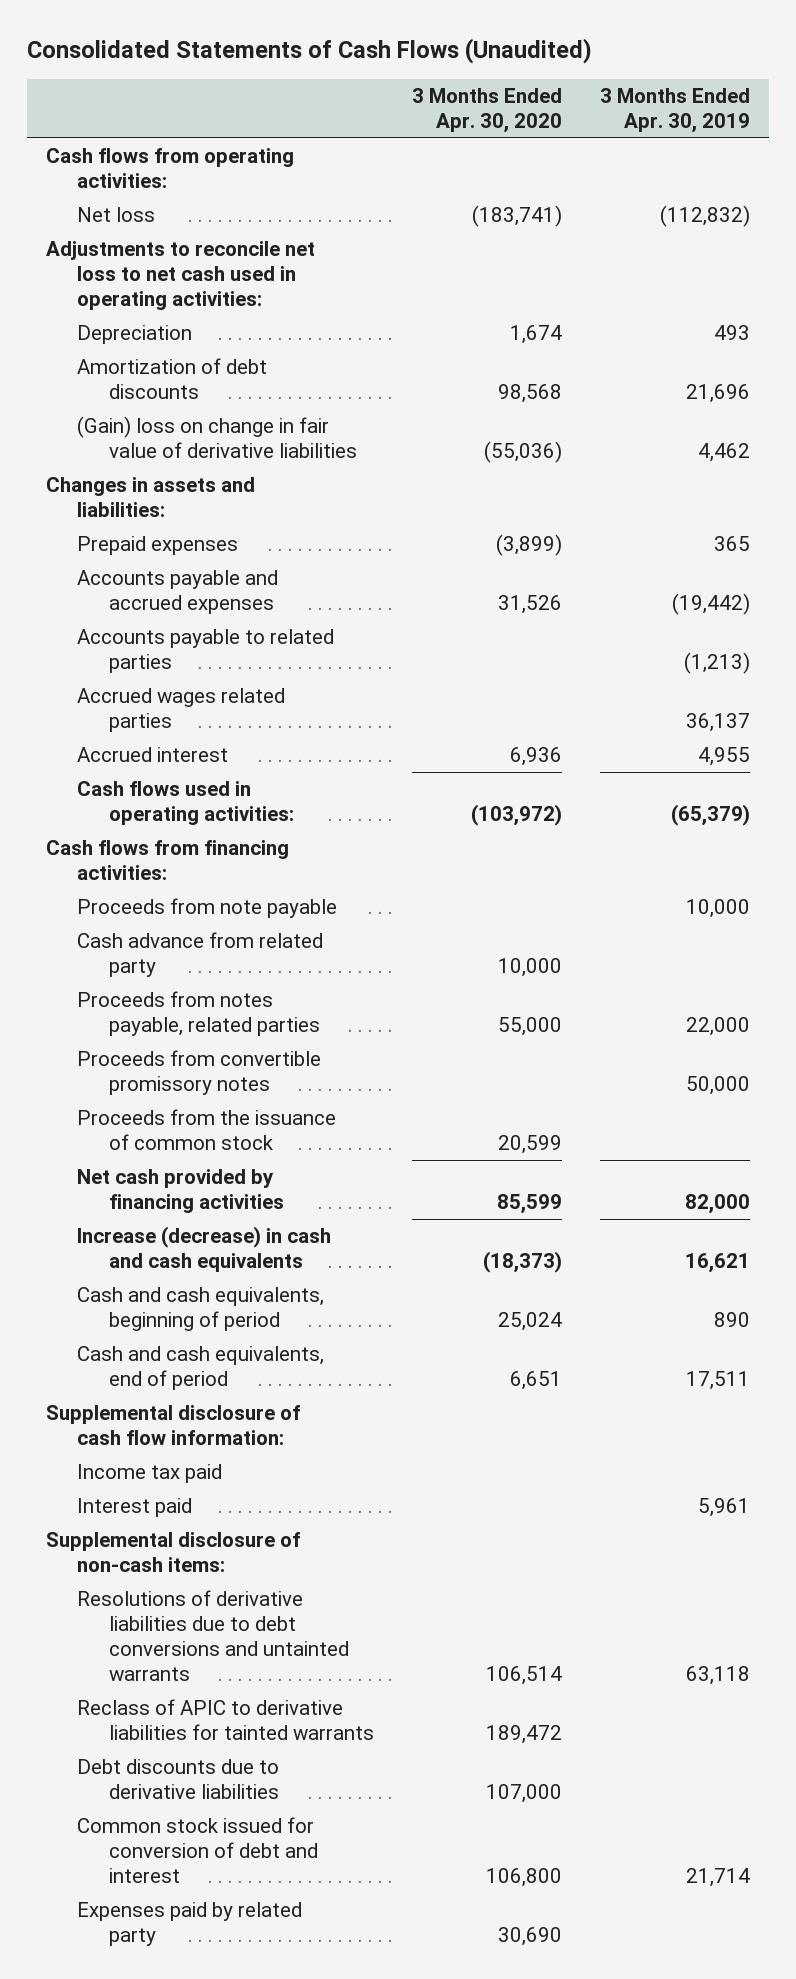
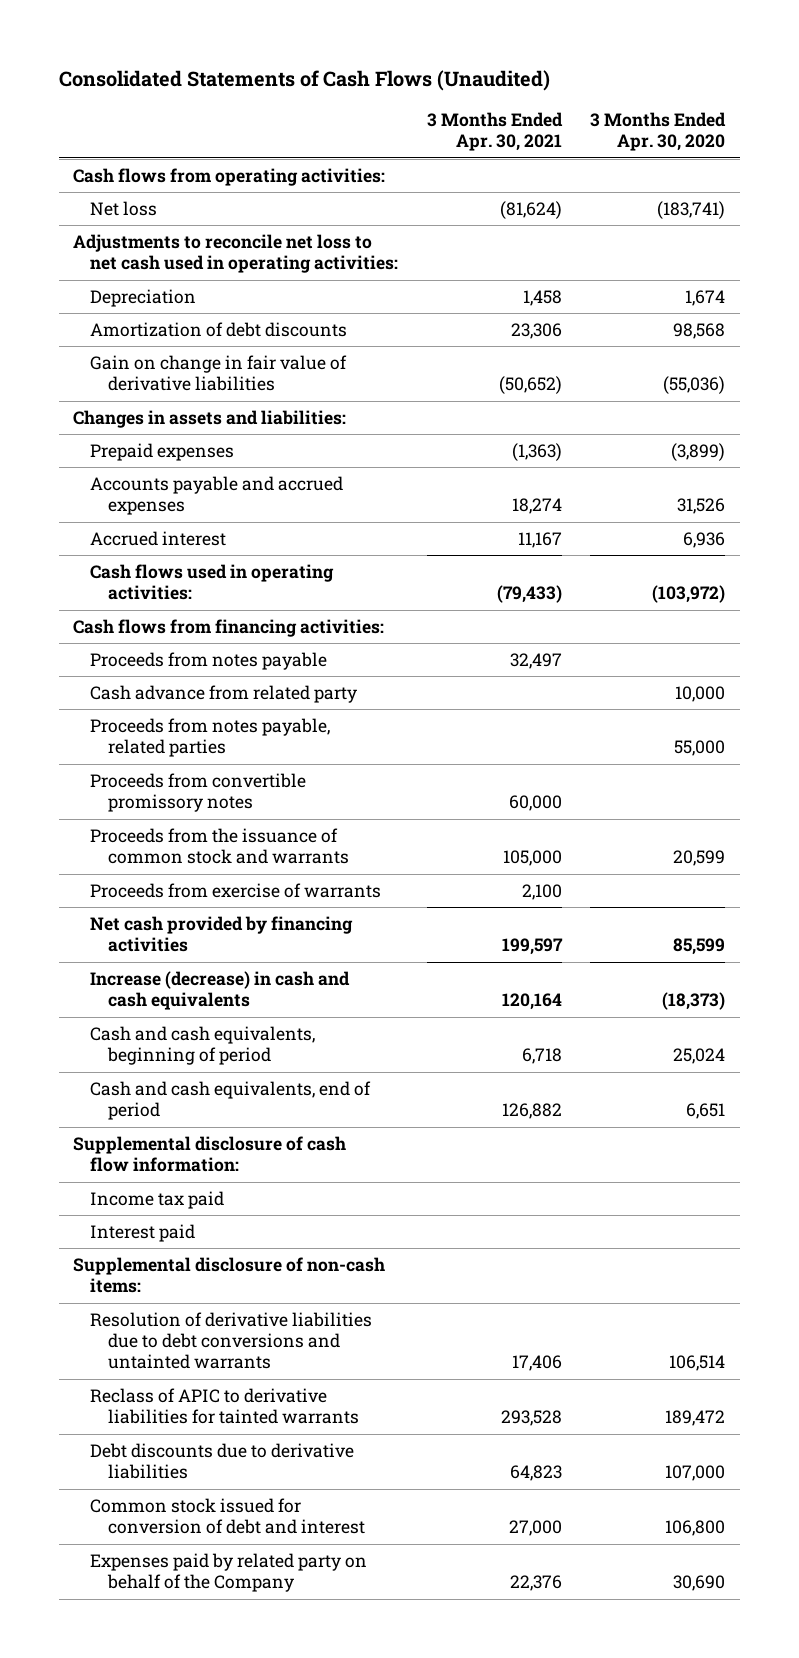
- | 3 Months Ended Apr. 30, 2020 | 3 Months Ended Apr. 30, 2019
+ | 3 Months Ended Apr. 30, 2021 | 3 Months Ended Apr. 30, 2020
- (Gain) loss on change in fair value of derivative liabilities | (55,036) | 4,462
+ Gain on change in fair value of derivative liabilities | (50,652) | (55,036)
- Accounts payable to related parties | | (1,213)
- Accrued wages related parties | | 36,137
- Proceeds from note payable | | 10,000
+ Proceeds from notes payable | 32,497 |
- Proceeds from the issuance of common stock | 20,599 |
+ Proceeds from the issuance of common stock and warrants | 105,000 | 20,599
+ Proceeds from exercise of warrants | 2,100 |
- Resolutions of derivative liabilities due to debt conversions and untainted warrants | 106,514 | 63,118
+ Resolution of derivative liabilities due to debt conversions and untainted warrants | 17,406 | 106,514
- Expenses paid by related party | 30,690 |
+ Expenses paid by related party on behalf of the Company | 22,376 | 30,690

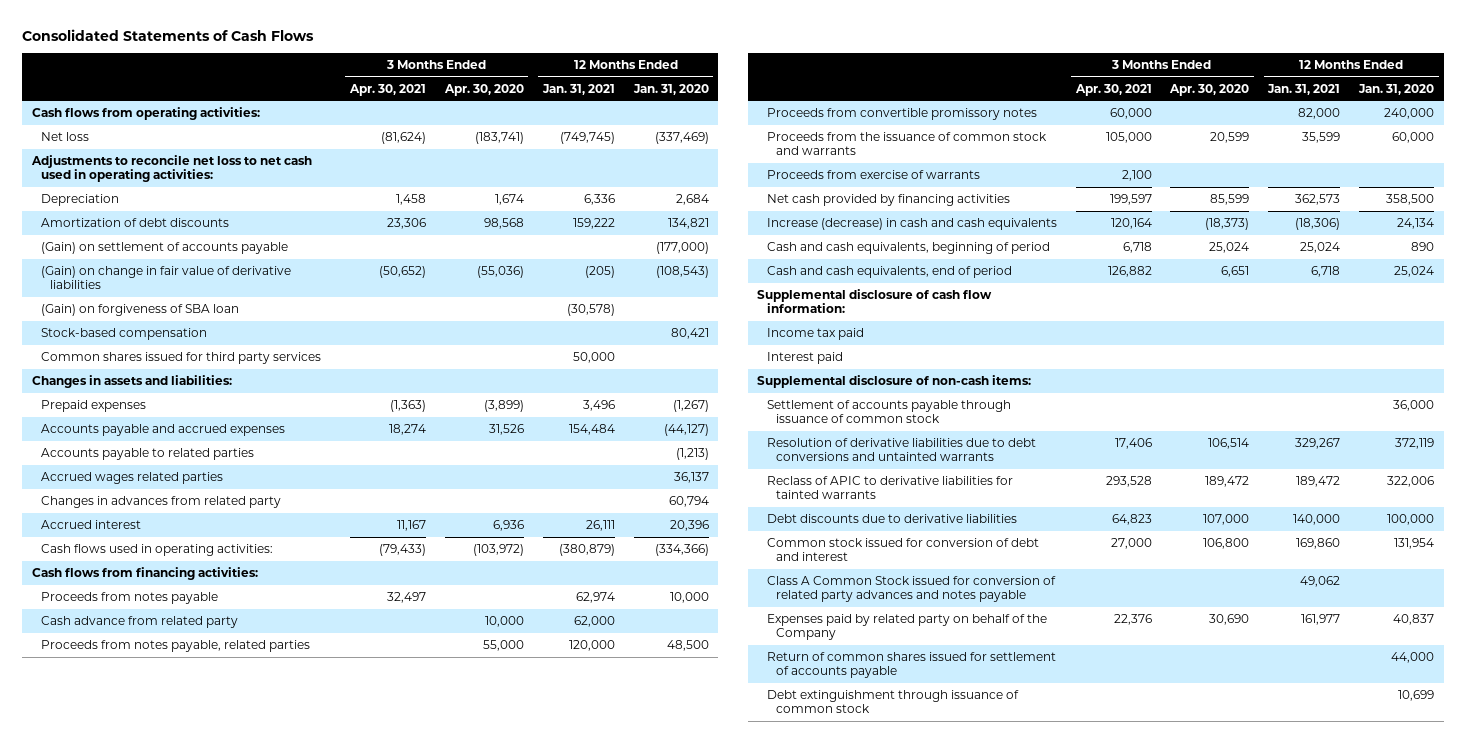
- Consolidated Statements of Cash Flows (Unaudited)
+ Consolidated Statements of Cash Flows
- | 3 Months Ended Apr. 30, 2021 | 3 Months Ended Apr. 30, 2020
+ | 3 Months Ended Apr. 30, 2021 | 3 Months Ended Apr. 30, 2020 | 12 Months Ended Jan. 31, 2021 | 12 Months Ended Jan. 31, 2020
- Gain on change in fair value of derivative liabilities | (50,652) | (55,036)
+ (Gain) on settlement of accounts payable | | | | (177,000)
+ (Gain) on change in fair value of derivative liabilities | (50,652) | (55,036) | (205) | (108,543)
+ (Gain) on forgiveness of SBA loan | | | (30,578) |
+ Stock-based compensation | | | | 80,421
+ Common shares issued for third party services | | | 50,000 |
+ Accounts payable to related parties | | | | (1,213)
+ Accrued wages related parties | | | | 36,137
+ Changes in advances from related party | | | | 60,794
+ Settlement of accounts payable through issuance of common stock | | | | 36,000
+ Class A Common Stock issued for conversion of related party advances and notes payable | | | 49,062 |
+ Return of common shares issued for settlement of accounts payable | | | | 44,000
+ Debt extinguishment through issuance of common stock | | | | 10,699

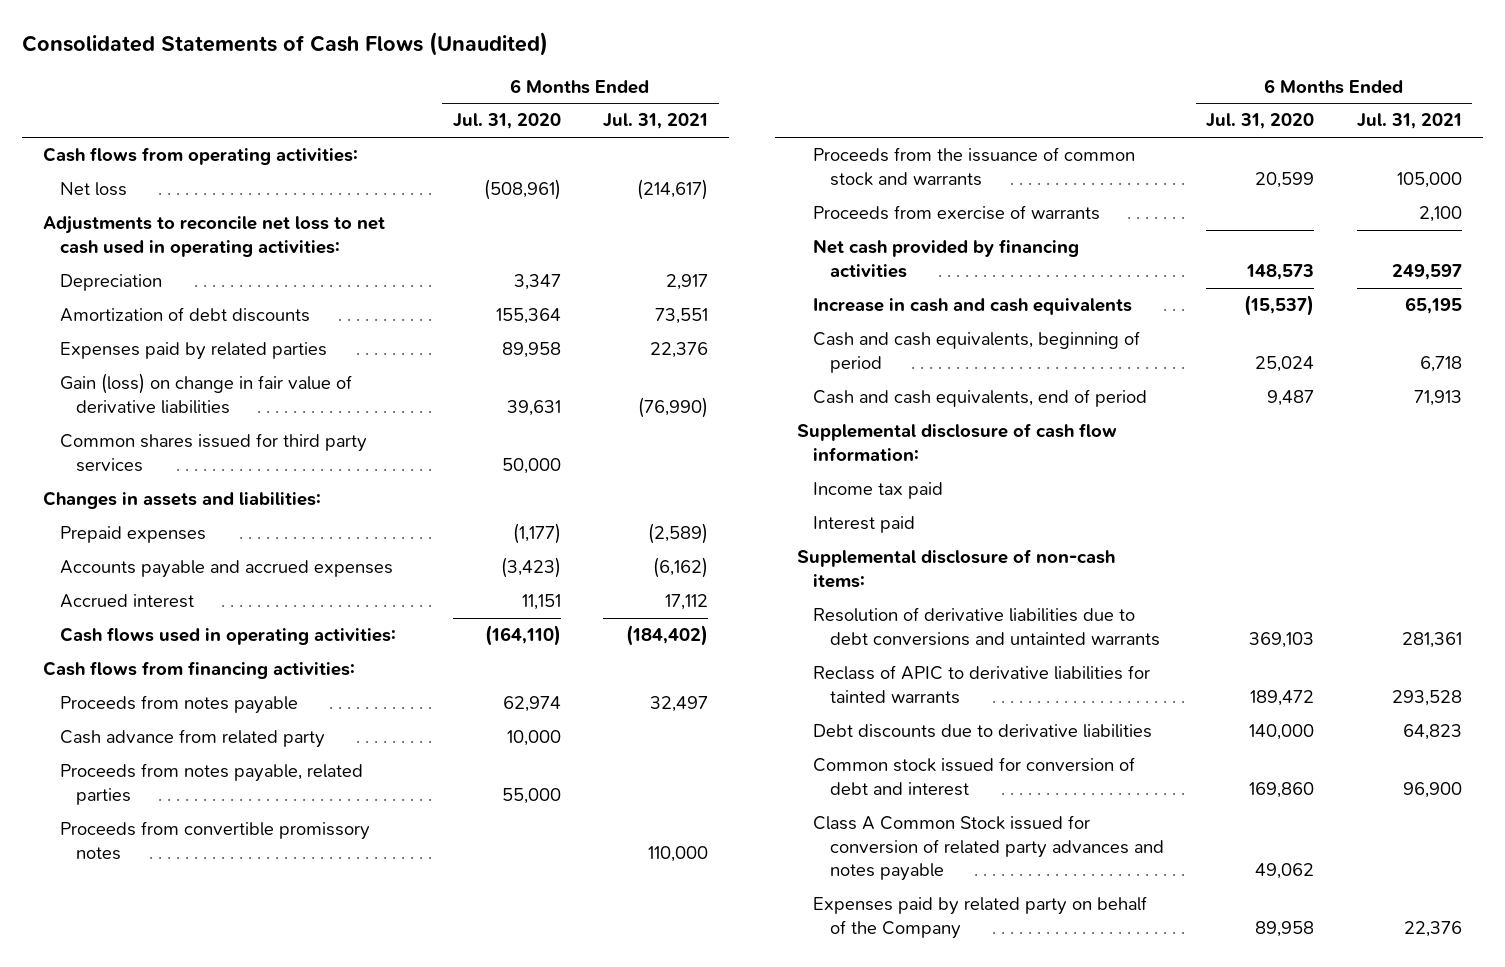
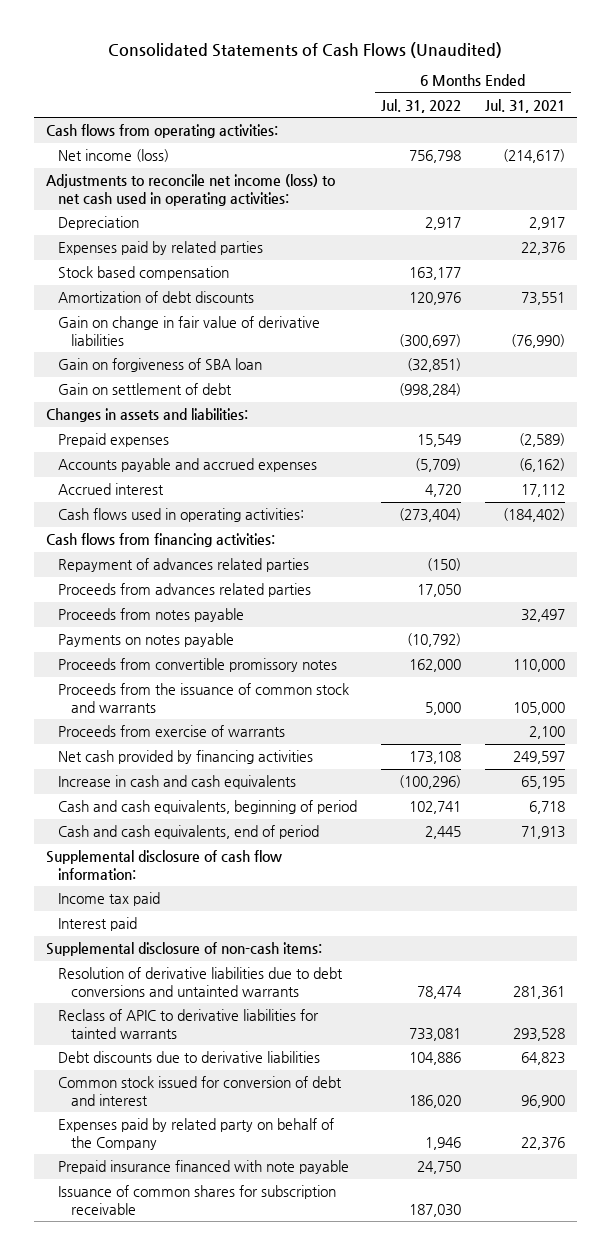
- | 6 Months Ended Jul. 31, 2020 | 6 Months Ended Jul. 31, 2021
+ | 6 Months Ended Jul. 31, 2022 | 6 Months Ended Jul. 31, 2021
- Net loss | (508,961) | (214,617)
- Adjustments to reconcile net loss to net cash used in operating activities:
+ Net income (loss) | 756,798 | (214,617)
+ Adjustments to reconcile net income (loss) to net cash used in operating activities:
- Gain (loss) on change in fair value of derivative liabilities | 39,631 | (76,990)
- Common shares issued for third party services | 50,000 |
+ Stock based compensation | 163,177 |
moved down: Amortization of debt discounts | 120,976 | 73,551
+ Gain on change in fair value of derivative liabilities | (300,697) | (76,990)
+ Gain on forgiveness of SBA loan | (32,851) |
+ Gain on settlement of debt | (998,284) |
+ Repayment of advances related parties | (150) |
+ Proceeds from advances related parties | 17,050 |
- Cash advance from related party | 10,000 |
- Proceeds from notes payable, related parties | 55,000 |
+ Payments on notes payable | (10,792) |
- Class A Common Stock issued for conversion of related party advances and notes payable | 49,062 |
+ Prepaid insurance financed with note payable | 24,750 |
+ Issuance of common shares for subscription receivable | 187,030 |

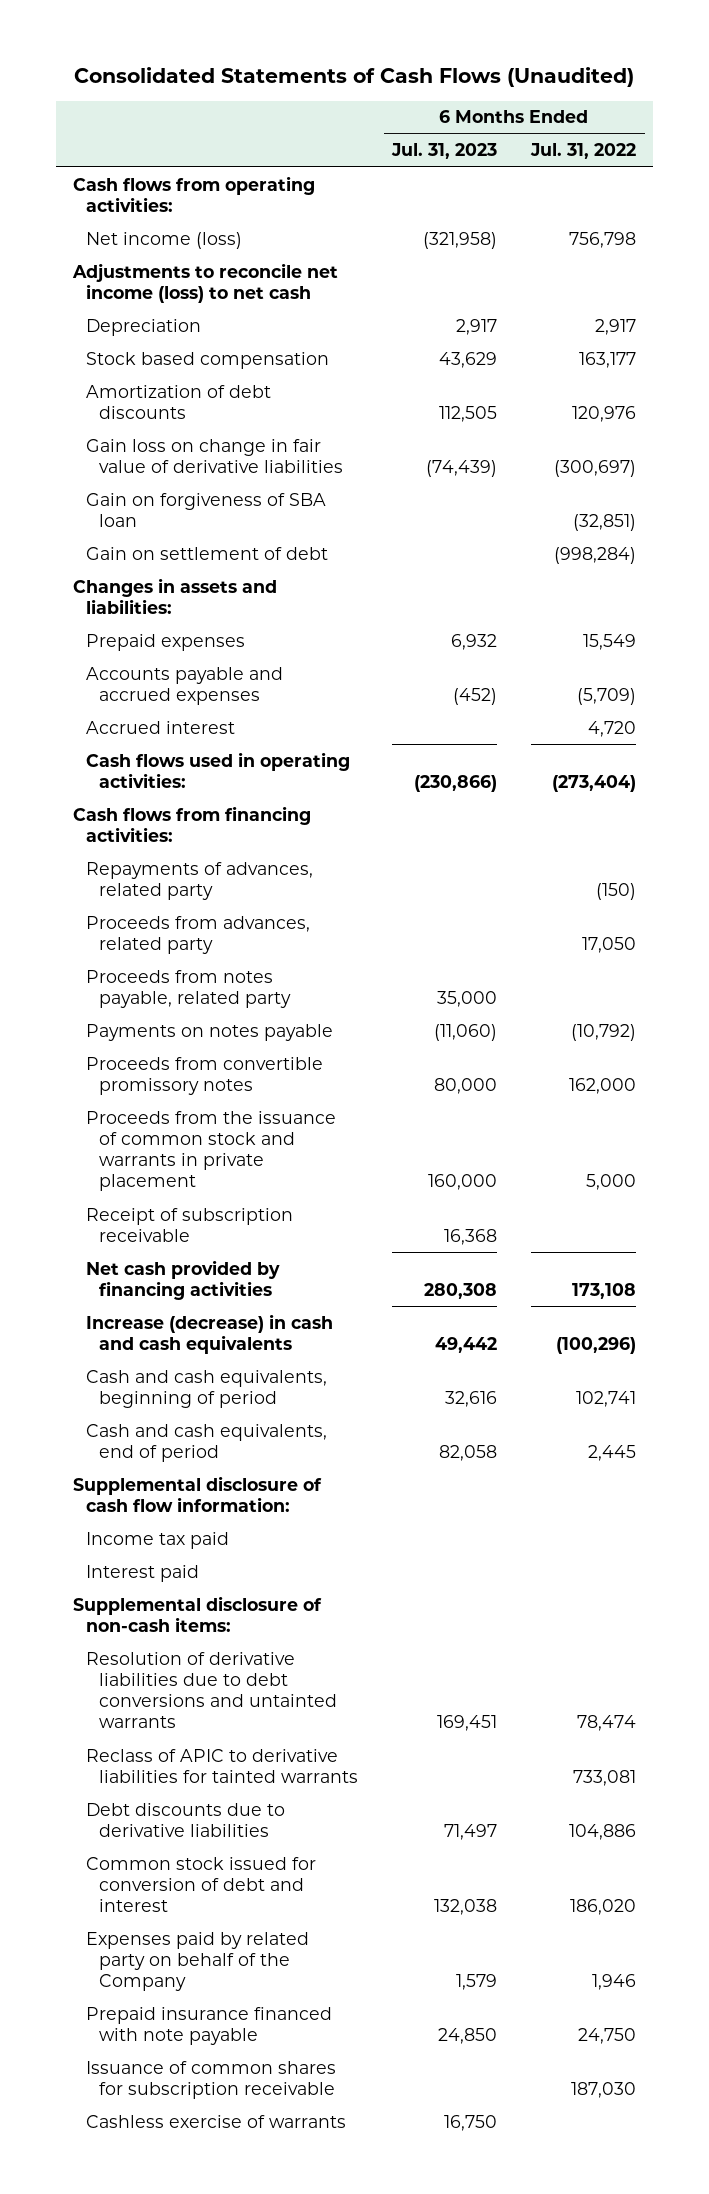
- | 6 Months Ended Jul. 31, 2022 | 6 Months Ended Jul. 31, 2021
+ | 6 Months Ended Jul. 31, 2023 | 6 Months Ended Jul. 31, 2022
- Adjustments to reconcile net income (loss) to net cash used in operating activities:
+ Adjustments to reconcile net income (loss) to net cash
- Expenses paid by related parties | | 22,376
- Gain on change in fair value of derivative liabilities | (300,697) | (76,990)
+ Gain loss on change in fair value of derivative liabilities | (74,439) | (300,697)
- Repayment of advances related parties | (150) |
- Proceeds from advances related parties | 17,050 |
- Proceeds from notes payable | | 32,497
+ Repayments of advances, related party | | (150)
+ Proceeds from advances, related party | | 17,050
+ Proceeds from notes payable, related party | 35,000 |
- Proceeds from the issuance of common stock and warrants | 5,000 | 105,000
- Proceeds from exercise of warrants | | 2,100
+ Proceeds from the issuance of common stock and warrants in private placement | 160,000 | 5,000
+ Receipt of subscription receivable | 16,368 |
- Increase in cash and cash equivalents | (100,296) | 65,195
+ Increase (decrease) in cash and cash equivalents | 49,442 | (100,296)
+ Cashless exercise of warrants | 16,750 |

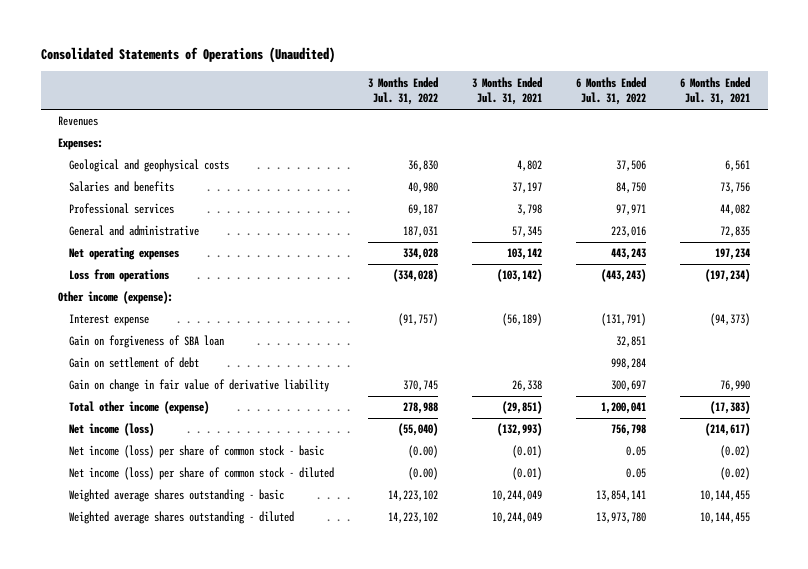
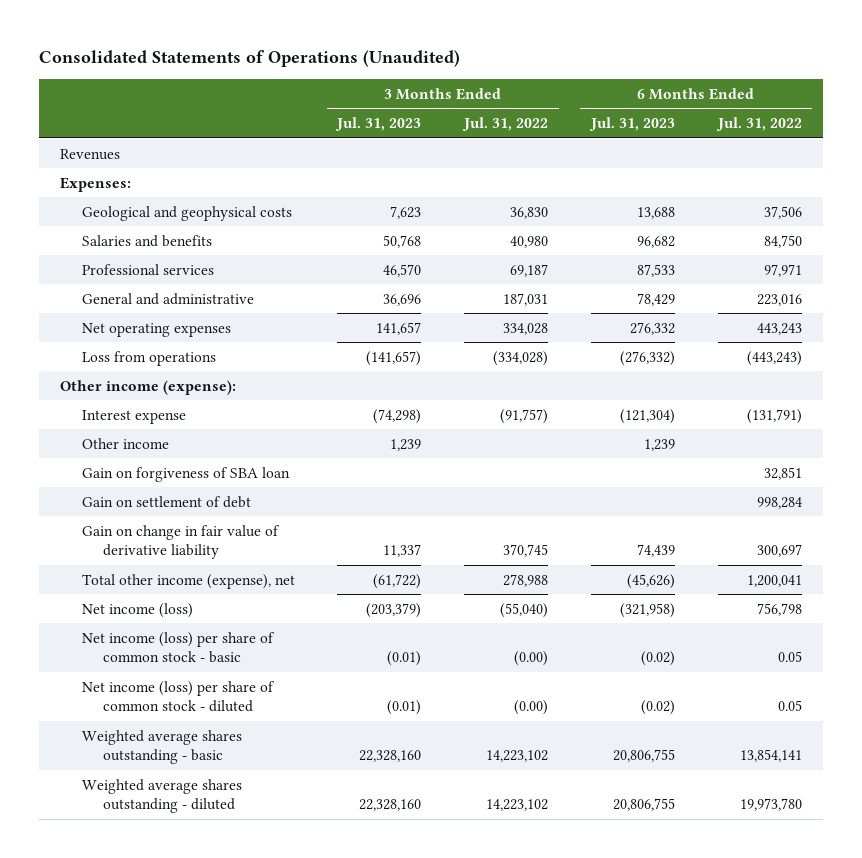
- | 3 Months Ended Jul. 31, 2022 | 3 Months Ended Jul. 31, 2021 | 6 Months Ended Jul. 31, 2022 | 6 Months Ended Jul. 31, 2021
+ | 3 Months Ended Jul. 31, 2023 | 3 Months Ended Jul. 31, 2022 | 6 Months Ended Jul. 31, 2023 | 6 Months Ended Jul. 31, 2022
+ Other income | 1,239 | | 1,239 |
- Total other income (expense) | 278,988 | (29,851) | 1,200,041 | (17,383)
+ Total other income (expense), net | (61,722) | 278,988 | (45,626) | 1,200,041
- Weighted average shares outstanding - diluted | 14,223,102 | 10,244,049 | 13,973,780 | 10,144,455
+ Weighted average shares outstanding - diluted | 22,328,160 | 14,223,102 | 20,806,755 | 19,973,780

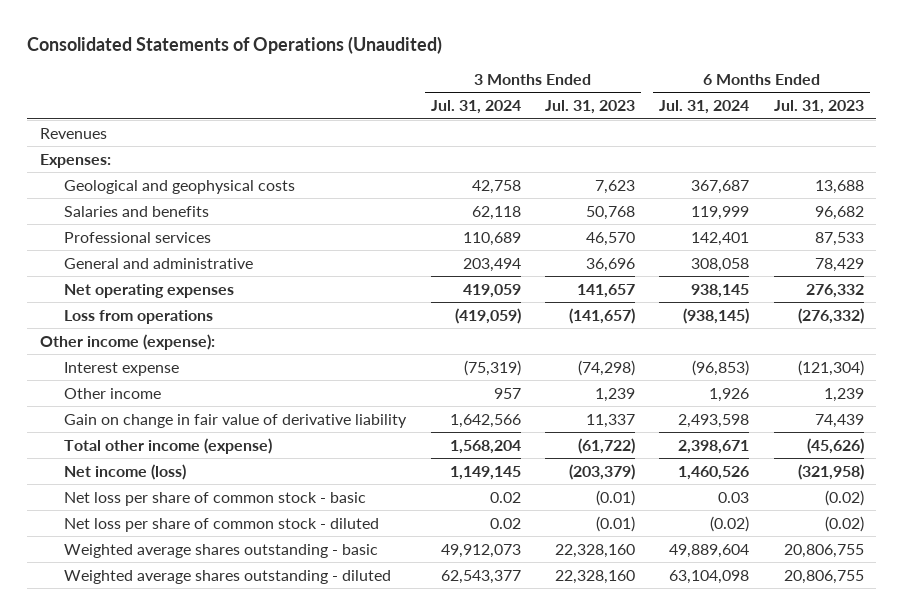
- | 3 Months Ended Jul. 31, 2023 | 3 Months Ended Jul. 31, 2022 | 6 Months Ended Jul. 31, 2023 | 6 Months Ended Jul. 31, 2022
+ | 3 Months Ended Jul. 31, 2024 | 3 Months Ended Jul. 31, 2023 | 6 Months Ended Jul. 31, 2024 | 6 Months Ended Jul. 31, 2023
- Gain on forgiveness of SBA loan | | | | 32,851
- Gain on settlement of debt | | | | 998,284
- Total other income (expense), net | (61,722) | 278,988 | (45,626) | 1,200,041
+ Total other income (expense) | 1,568,204 | (61,722) | 2,398,671 | (45,626)
- Net income (loss) per share of common stock - basic | (0.01) | (0.00) | (0.02) | 0.05
- Net income (loss) per share of common stock - diluted | (0.01) | (0.00) | (0.02) | 0.05
+ Net loss per share of common stock - basic | 0.02 | (0.01) | 0.03 | (0.02)
+ Net loss per share of common stock - diluted | 0.02 | (0.01) | (0.02) | (0.02)

